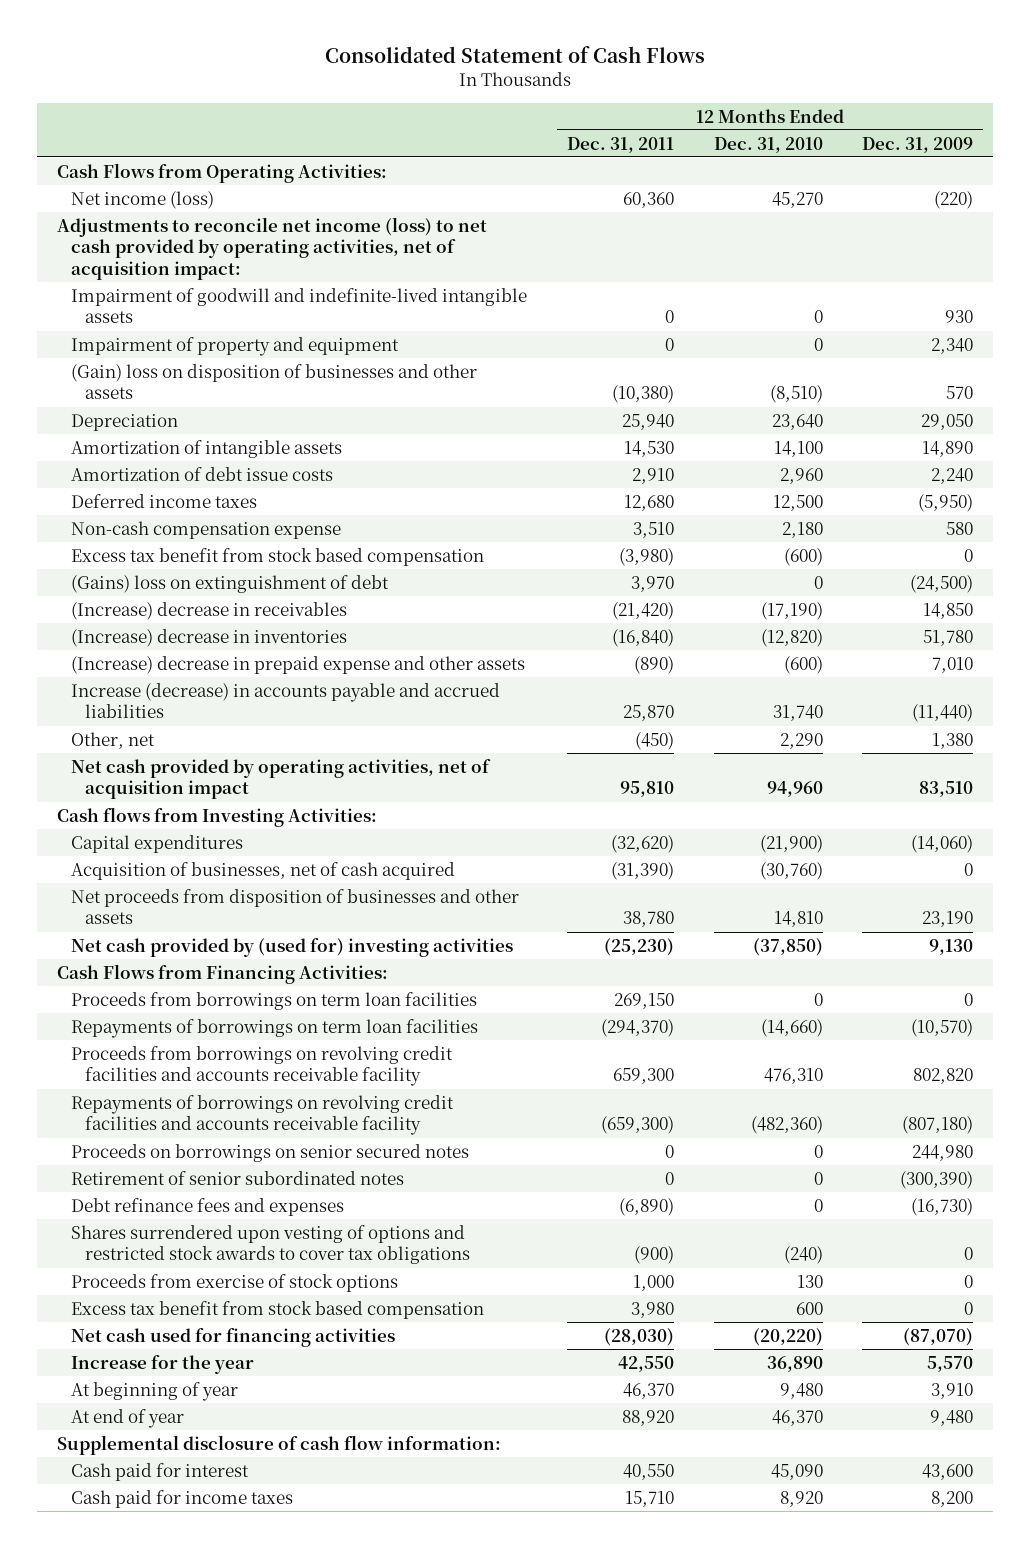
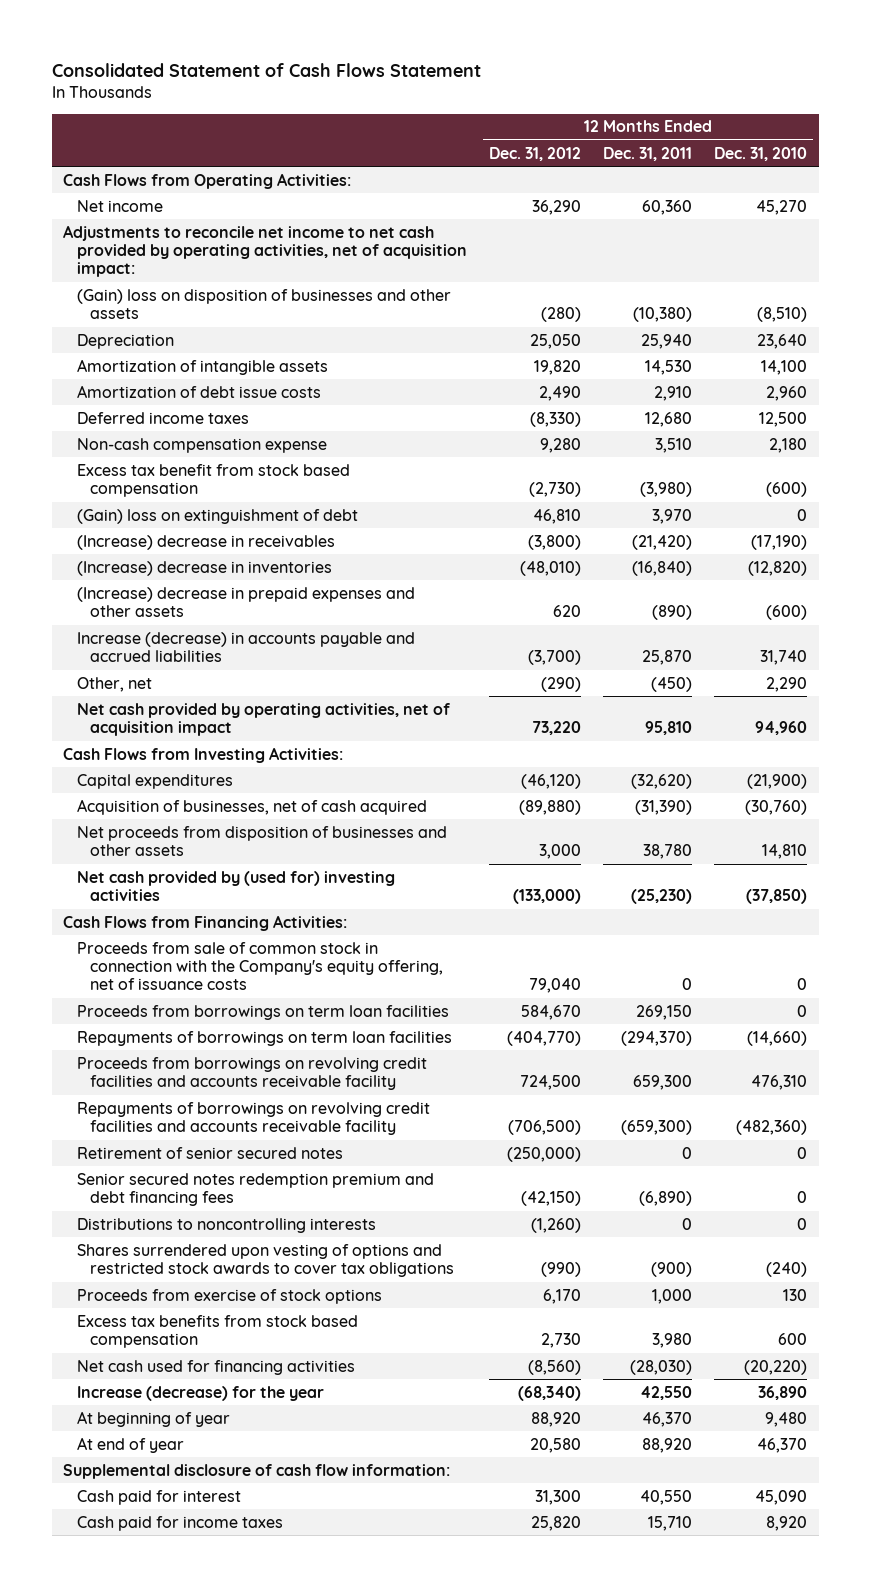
- Consolidated Statement of Cash Flows
+ Consolidated Statement of Cash Flows Statement
- | 12 Months Ended Dec. 31, 2011 | 12 Months Ended Dec. 31, 2010 | 12 Months Ended Dec. 31, 2009
+ | 12 Months Ended Dec. 31, 2012 | 12 Months Ended Dec. 31, 2011 | 12 Months Ended Dec. 31, 2010
- Net income (loss) | 60,360 | 45,270 | (220)
- Adjustments to reconcile net income (loss) to net cash provided by operating activities, net of acquisition impact:
- Impairment of goodwill and indefinite-lived intangible assets | 0 | 0 | 930
- Impairment of property and equipment | 0 | 0 | 2,340
+ Net income | 36,290 | 60,360 | 45,270
+ Adjustments to reconcile net income to net cash provided by operating activities, net of acquisition impact:
- (Gains) loss on extinguishment of debt | 3,970 | 0 | (24,500)
+ (Gain) loss on extinguishment of debt | 46,810 | 3,970 | 0
- (Increase) decrease in prepaid expense and other assets | (890) | (600) | 7,010
+ (Increase) decrease in prepaid expenses and other assets | 620 | (890) | (600)
- Cash flows from Investing Activities:
+ Cash Flows from Investing Activities:
+ Proceeds from sale of common stock in connection with the Company's equity offering, net of issuance costs | 79,040 | 0 | 0
- Proceeds on borrowings on senior secured notes | 0 | 0 | 244,980
- Retirement of senior subordinated notes | 0 | 0 | (300,390)
- Debt refinance fees and expenses | (6,890) | 0 | (16,730)
+ Retirement of senior secured notes | (250,000) | 0 | 0
+ Senior secured notes redemption premium and debt financing fees | (42,150) | (6,890) | 0
+ Distributions to noncontrolling interests | (1,260) | 0 | 0
- Excess tax benefit from stock based compensation | 3,980 | 600 | 0
+ Excess tax benefits from stock based compensation | 2,730 | 3,980 | 600
- Increase for the year | 42,550 | 36,890 | 5,570
+ Increase (decrease) for the year | (68,340) | 42,550 | 36,890

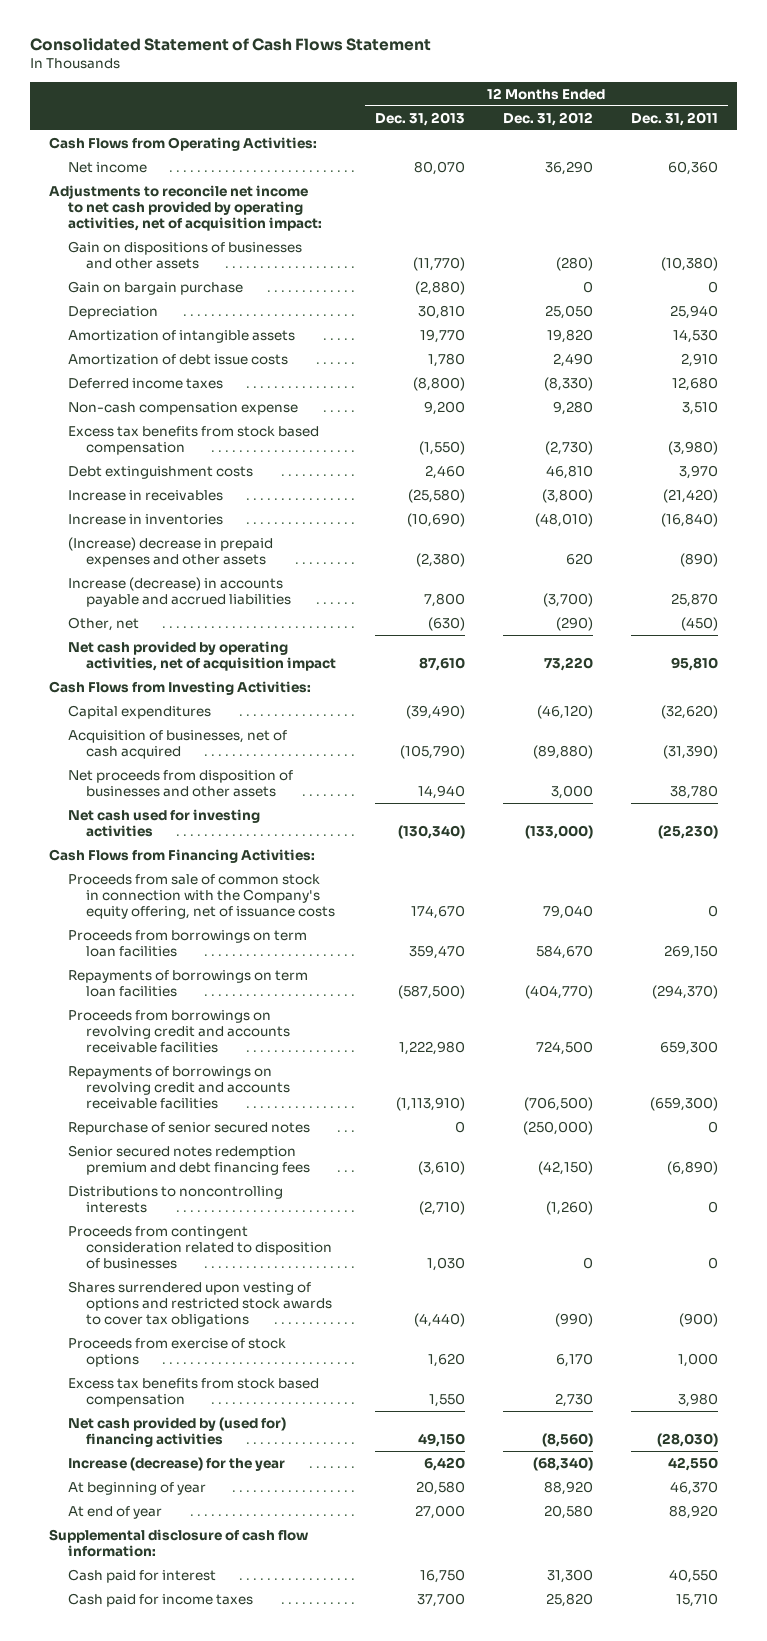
- | 12 Months Ended Dec. 31, 2012 | 12 Months Ended Dec. 31, 2011 | 12 Months Ended Dec. 31, 2010
+ | 12 Months Ended Dec. 31, 2013 | 12 Months Ended Dec. 31, 2012 | 12 Months Ended Dec. 31, 2011
- (Gain) loss on disposition of businesses and other assets | (280) | (10,380) | (8,510)
+ Gain on dispositions of businesses and other assets | (11,770) | (280) | (10,380)
+ Gain on bargain purchase | (2,880) | 0 | 0
- Excess tax benefit from stock based compensation | (2,730) | (3,980) | (600)
- (Gain) loss on extinguishment of debt | 46,810 | 3,970 | 0
- (Increase) decrease in receivables | (3,800) | (21,420) | (17,190)
- (Increase) decrease in inventories | (48,010) | (16,840) | (12,820)
+ Excess tax benefits from stock based compensation | (1,550) | (2,730) | (3,980)
+ Debt extinguishment costs | 2,460 | 46,810 | 3,970
+ Increase in receivables | (25,580) | (3,800) | (21,420)
+ Increase in inventories | (10,690) | (48,010) | (16,840)
- Net cash provided by (used for) investing activities | (133,000) | (25,230) | (37,850)
+ Net cash used for investing activities | (130,340) | (133,000) | (25,230)
- Proceeds from borrowings on revolving credit facilities and accounts receivable facility | 724,500 | 659,300 | 476,310
- Repayments of borrowings on revolving credit facilities and accounts receivable facility | (706,500) | (659,300) | (482,360)
- Retirement of senior secured notes | (250,000) | 0 | 0
+ Proceeds from borrowings on revolving credit and accounts receivable facilities | 1,222,980 | 724,500 | 659,300
+ Repayments of borrowings on revolving credit and accounts receivable facilities | (1,113,910) | (706,500) | (659,300)
+ Repurchase of senior secured notes | 0 | (250,000) | 0
+ Proceeds from contingent consideration related to disposition of businesses | 1,030 | 0 | 0
- Net cash used for financing activities | (8,560) | (28,030) | (20,220)
+ Net cash provided by (used for) financing activities | 49,150 | (8,560) | (28,030)

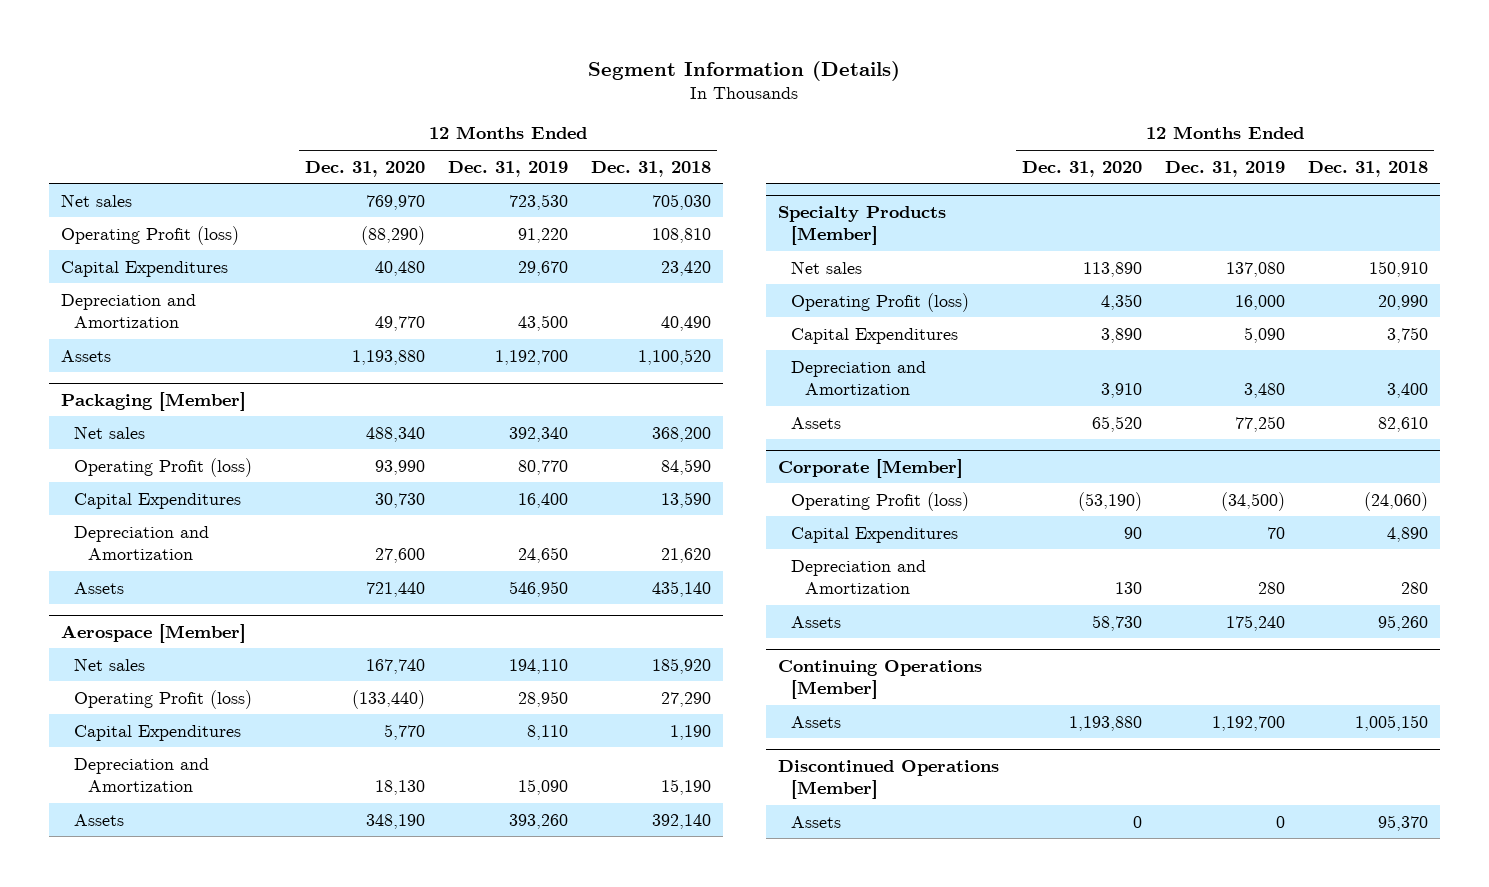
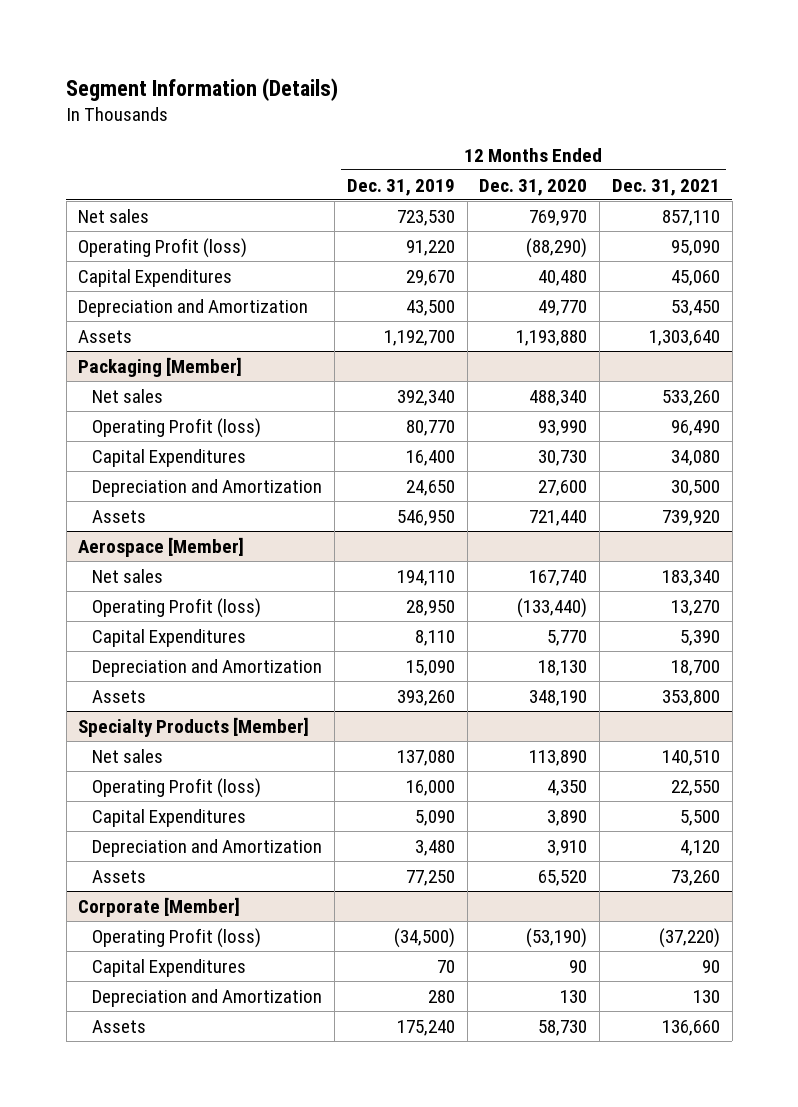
- | 12 Months Ended Dec. 31, 2020 | 12 Months Ended Dec. 31, 2019 | 12 Months Ended Dec. 31, 2018
+ | 12 Months Ended Dec. 31, 2019 | 12 Months Ended Dec. 31, 2020 | 12 Months Ended Dec. 31, 2021
- Continuing Operations [Member]
- Assets | 1,193,880 | 1,192,700 | 1,005,150
- Discontinued Operations [Member]
- Assets | 0 | 0 | 95,370

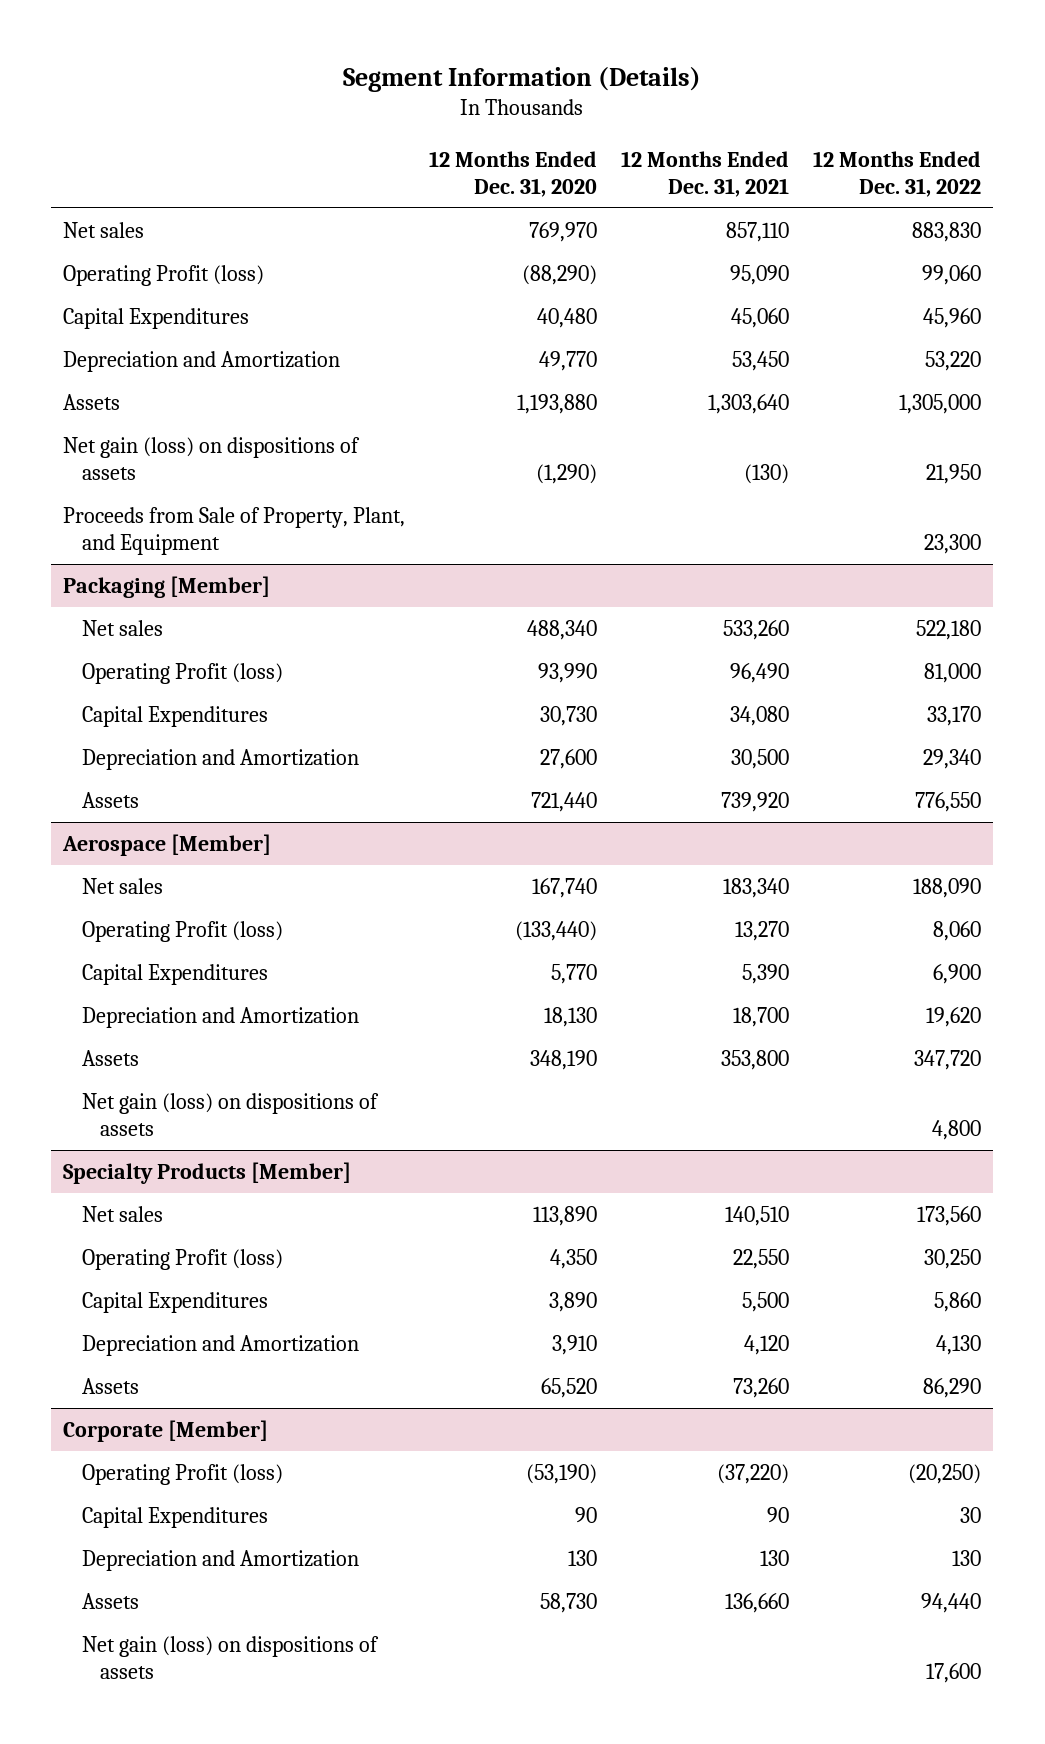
- | 12 Months Ended Dec. 31, 2019 | 12 Months Ended Dec. 31, 2020 | 12 Months Ended Dec. 31, 2021
+ | 12 Months Ended Dec. 31, 2020 | 12 Months Ended Dec. 31, 2021 | 12 Months Ended Dec. 31, 2022
+ Net gain (loss) on dispositions of assets | (1,290) | (130) | 21,950
+ Proceeds from Sale of Property, Plant, and Equipment | | | 23,300
@ Aerospace [Member]
+ Net gain (loss) on dispositions of assets | | | 4,800
@ Corporate [Member]
+ Net gain (loss) on dispositions of assets | | | 17,600

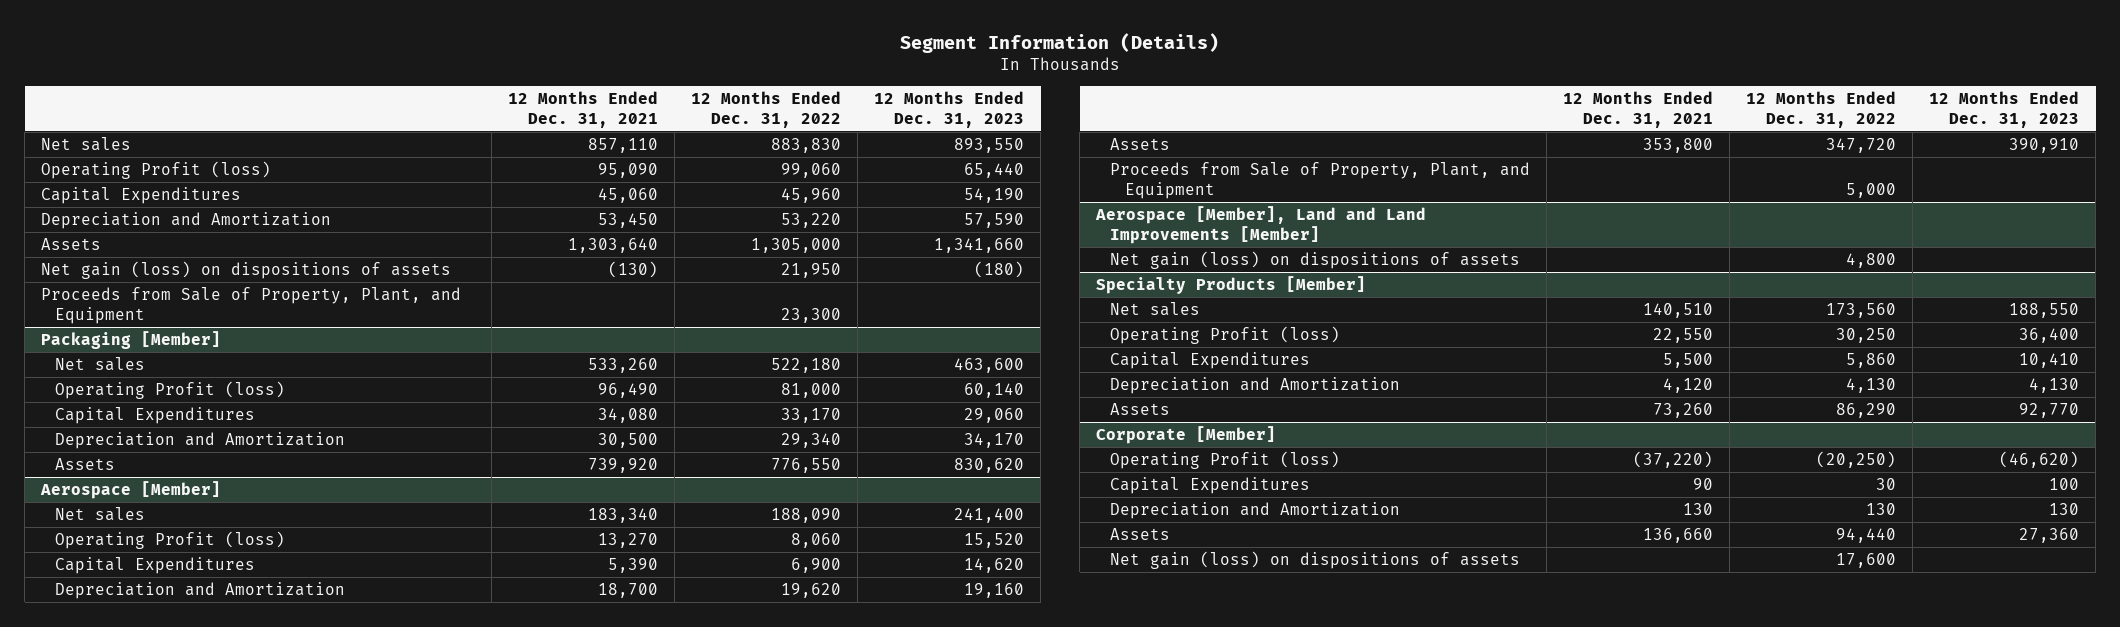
- | 12 Months Ended Dec. 31, 2020 | 12 Months Ended Dec. 31, 2021 | 12 Months Ended Dec. 31, 2022
+ | 12 Months Ended Dec. 31, 2021 | 12 Months Ended Dec. 31, 2022 | 12 Months Ended Dec. 31, 2023
@ Aerospace [Member]
+ Proceeds from Sale of Property, Plant, and Equipment | | 5,000 |
+ Aerospace [Member], Land and Land Improvements [Member]

